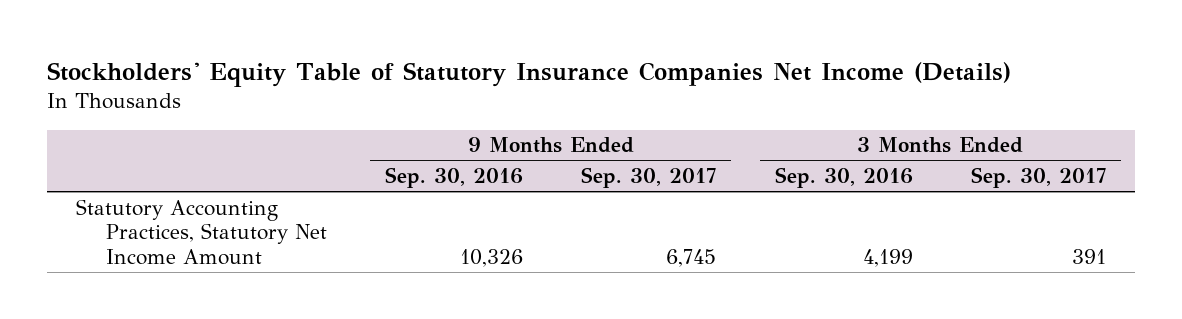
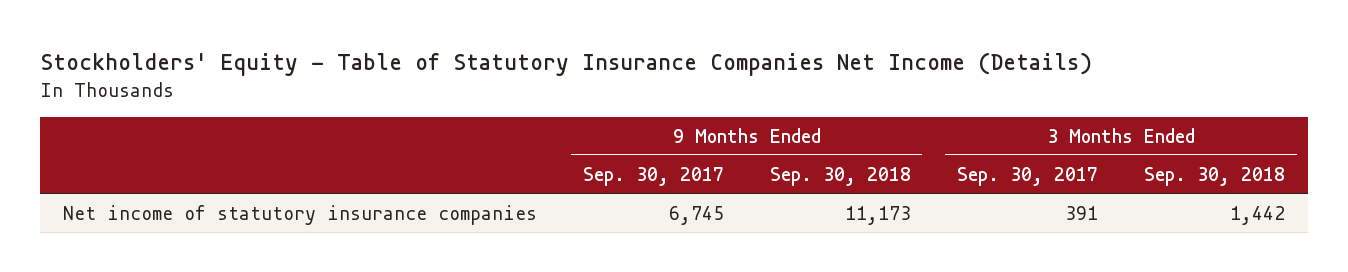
- Stockholders' Equity Table of Statutory Insurance Companies Net Income (Details)
+ Stockholders' Equity - Table of Statutory Insurance Companies Net Income (Details)
- | 9 Months Ended Sep. 30, 2016 | 9 Months Ended Sep. 30, 2017 | 3 Months Ended Sep. 30, 2016 | 3 Months Ended Sep. 30, 2017
+ | 9 Months Ended Sep. 30, 2017 | 9 Months Ended Sep. 30, 2018 | 3 Months Ended Sep. 30, 2017 | 3 Months Ended Sep. 30, 2018
- Statutory Accounting Practices, Statutory Net Income Amount | 10,326 | 6,745 | 4,199 | 391
+ Net income of statutory insurance companies | 6,745 | 11,173 | 391 | 1,442

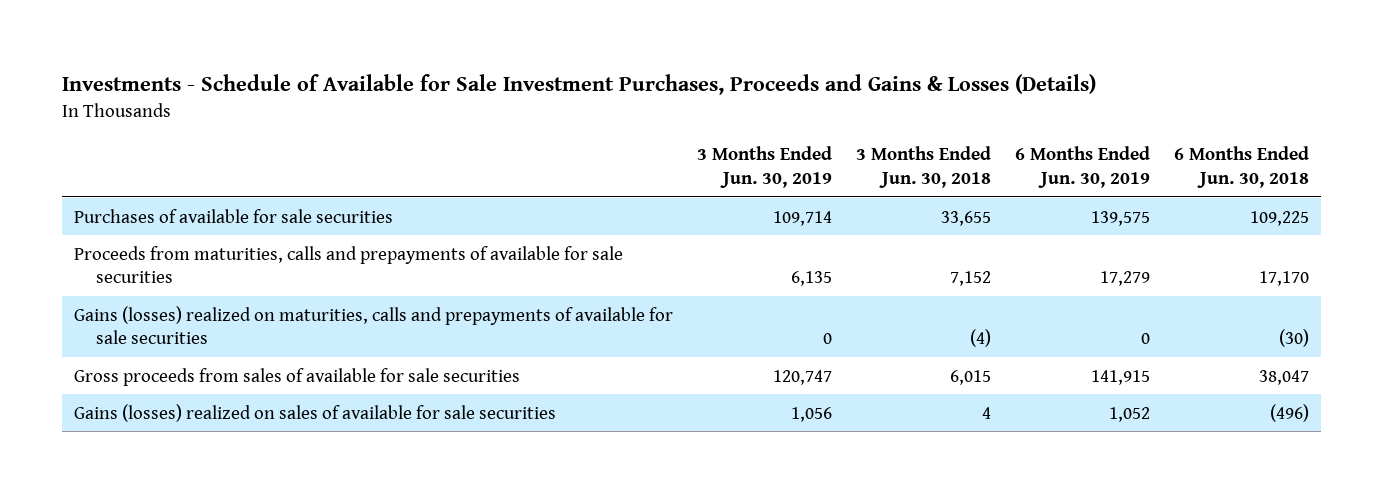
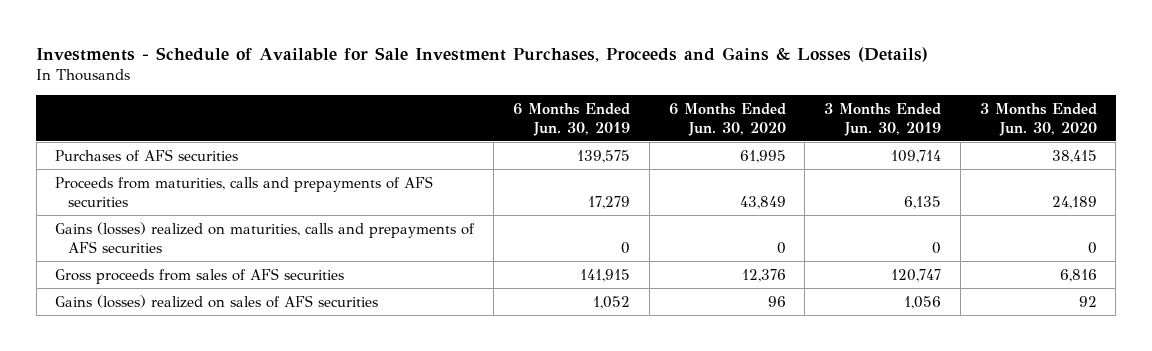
- | 3 Months Ended Jun. 30, 2019 | 3 Months Ended Jun. 30, 2018 | 6 Months Ended Jun. 30, 2019 | 6 Months Ended Jun. 30, 2018
+ | 6 Months Ended Jun. 30, 2019 | 6 Months Ended Jun. 30, 2020 | 3 Months Ended Jun. 30, 2019 | 3 Months Ended Jun. 30, 2020
- Purchases of available for sale securities | 109,714 | 33,655 | 139,575 | 109,225
- Proceeds from maturities, calls and prepayments of available for sale securities | 6,135 | 7,152 | 17,279 | 17,170
- Gains (losses) realized on maturities, calls and prepayments of available for sale securities | 0 | (4) | 0 | (30)
- Gross proceeds from sales of available for sale securities | 120,747 | 6,015 | 141,915 | 38,047
- Gains (losses) realized on sales of available for sale securities | 1,056 | 4 | 1,052 | (496)
+ Purchases of AFS securities | 139,575 | 61,995 | 109,714 | 38,415
+ Proceeds from maturities, calls and prepayments of AFS securities | 17,279 | 43,849 | 6,135 | 24,189
+ Gains (losses) realized on maturities, calls and prepayments of AFS securities | 0 | 0 | 0 | 0
+ Gross proceeds from sales of AFS securities | 141,915 | 12,376 | 120,747 | 6,816
+ Gains (losses) realized on sales of AFS securities | 1,052 | 96 | 1,056 | 92

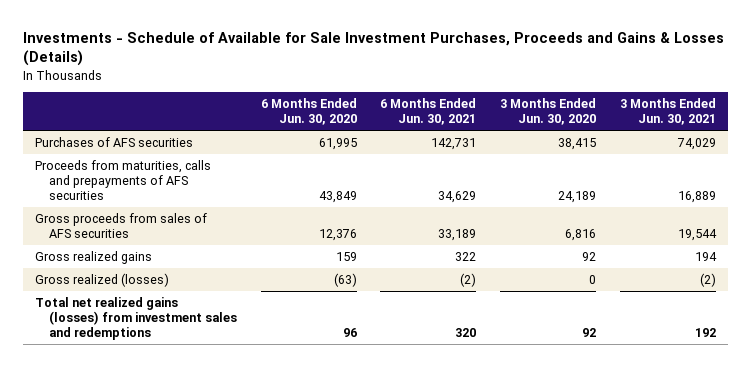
- | 6 Months Ended Jun. 30, 2019 | 6 Months Ended Jun. 30, 2020 | 3 Months Ended Jun. 30, 2019 | 3 Months Ended Jun. 30, 2020
+ | 6 Months Ended Jun. 30, 2020 | 6 Months Ended Jun. 30, 2021 | 3 Months Ended Jun. 30, 2020 | 3 Months Ended Jun. 30, 2021
- Gains (losses) realized on maturities, calls and prepayments of AFS securities | 0 | 0 | 0 | 0
- Gains (losses) realized on sales of AFS securities | 1,052 | 96 | 1,056 | 92
+ Gross realized gains | 159 | 322 | 92 | 194
+ Gross realized (losses) | (63) | (2) | 0 | (2)
+ Total net realized gains (losses) from investment sales and redemptions | 96 | 320 | 92 | 192

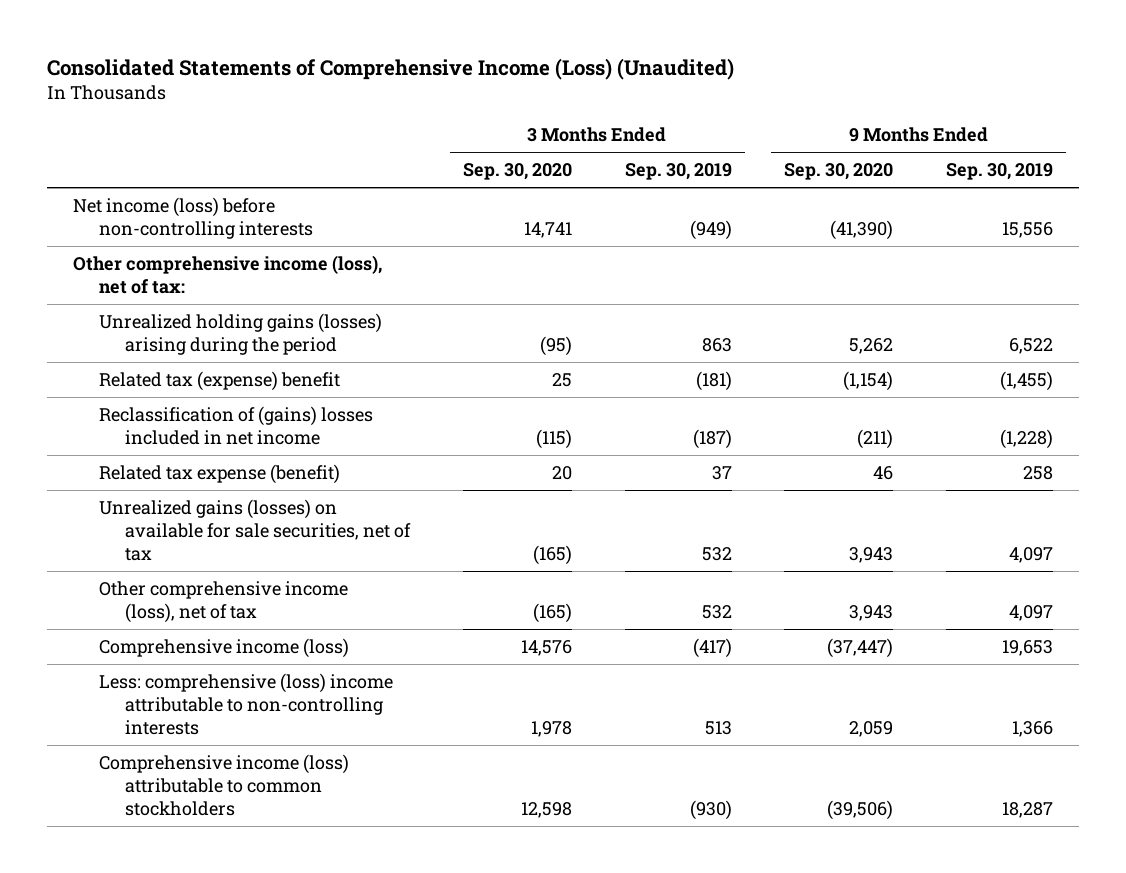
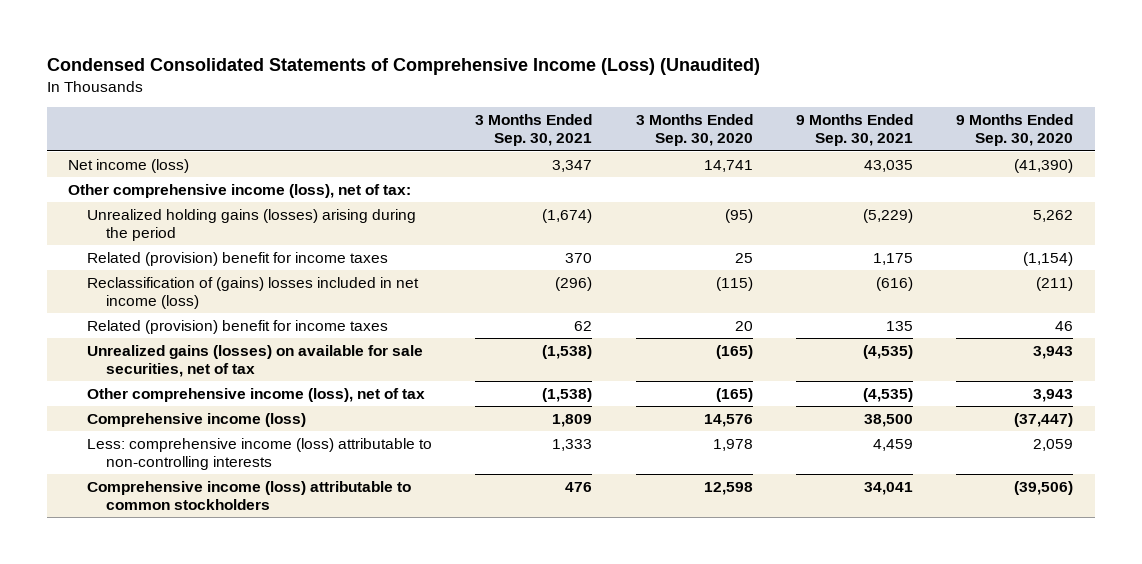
- Consolidated Statements of Comprehensive Income (Loss) (Unaudited)
+ Condensed Consolidated Statements of Comprehensive Income (Loss) (Unaudited)
- | 3 Months Ended Sep. 30, 2020 | 3 Months Ended Sep. 30, 2019 | 9 Months Ended Sep. 30, 2020 | 9 Months Ended Sep. 30, 2019
+ | 3 Months Ended Sep. 30, 2021 | 3 Months Ended Sep. 30, 2020 | 9 Months Ended Sep. 30, 2021 | 9 Months Ended Sep. 30, 2020
- Net income (loss) before non-controlling interests | 14,741 | (949) | (41,390) | 15,556
+ Net income (loss) | 3,347 | 14,741 | 43,035 | (41,390)
- Related tax (expense) benefit | 25 | (181) | (1,154) | (1,455)
- Reclassification of (gains) losses included in net income | (115) | (187) | (211) | (1,228)
- Related tax expense (benefit) | 20 | 37 | 46 | 258
+ Related (provision) benefit for income taxes | 370 | 25 | 1,175 | (1,154)
+ Reclassification of (gains) losses included in net income (loss) | (296) | (115) | (616) | (211)
+ Related (provision) benefit for income taxes | 62 | 20 | 135 | 46
- Less: comprehensive (loss) income attributable to non-controlling interests | 1,978 | 513 | 2,059 | 1,366
+ Less: comprehensive income (loss) attributable to non-controlling interests | 1,333 | 1,978 | 4,459 | 2,059

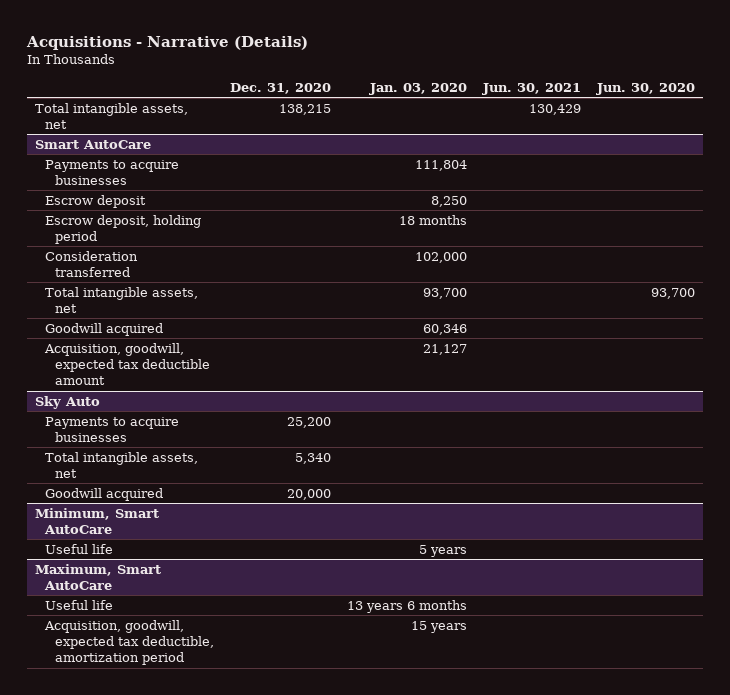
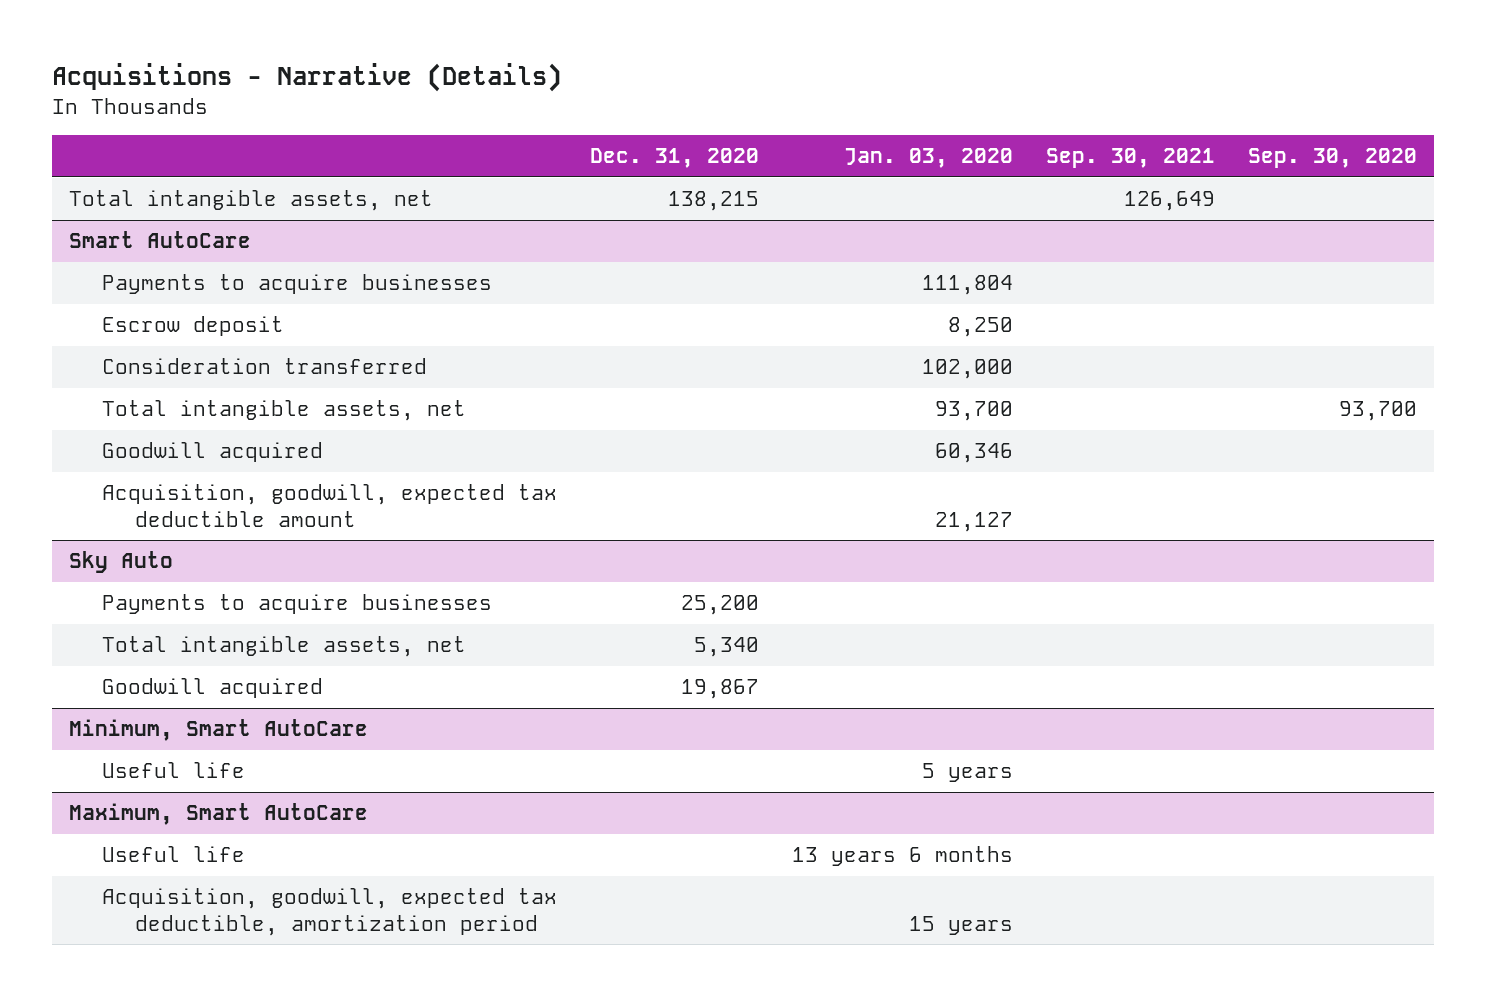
- | Dec. 31, 2020 | Jan. 03, 2020 | Jun. 30, 2021 | Jun. 30, 2020
+ | Dec. 31, 2020 | Jan. 03, 2020 | Sep. 30, 2021 | Sep. 30, 2020
@ Smart AutoCare
- Escrow deposit, holding period | | 18 months | |
@ Sky Auto
- Goodwill acquired | 20,000 | | |
+ Goodwill acquired | 19,867 | | |

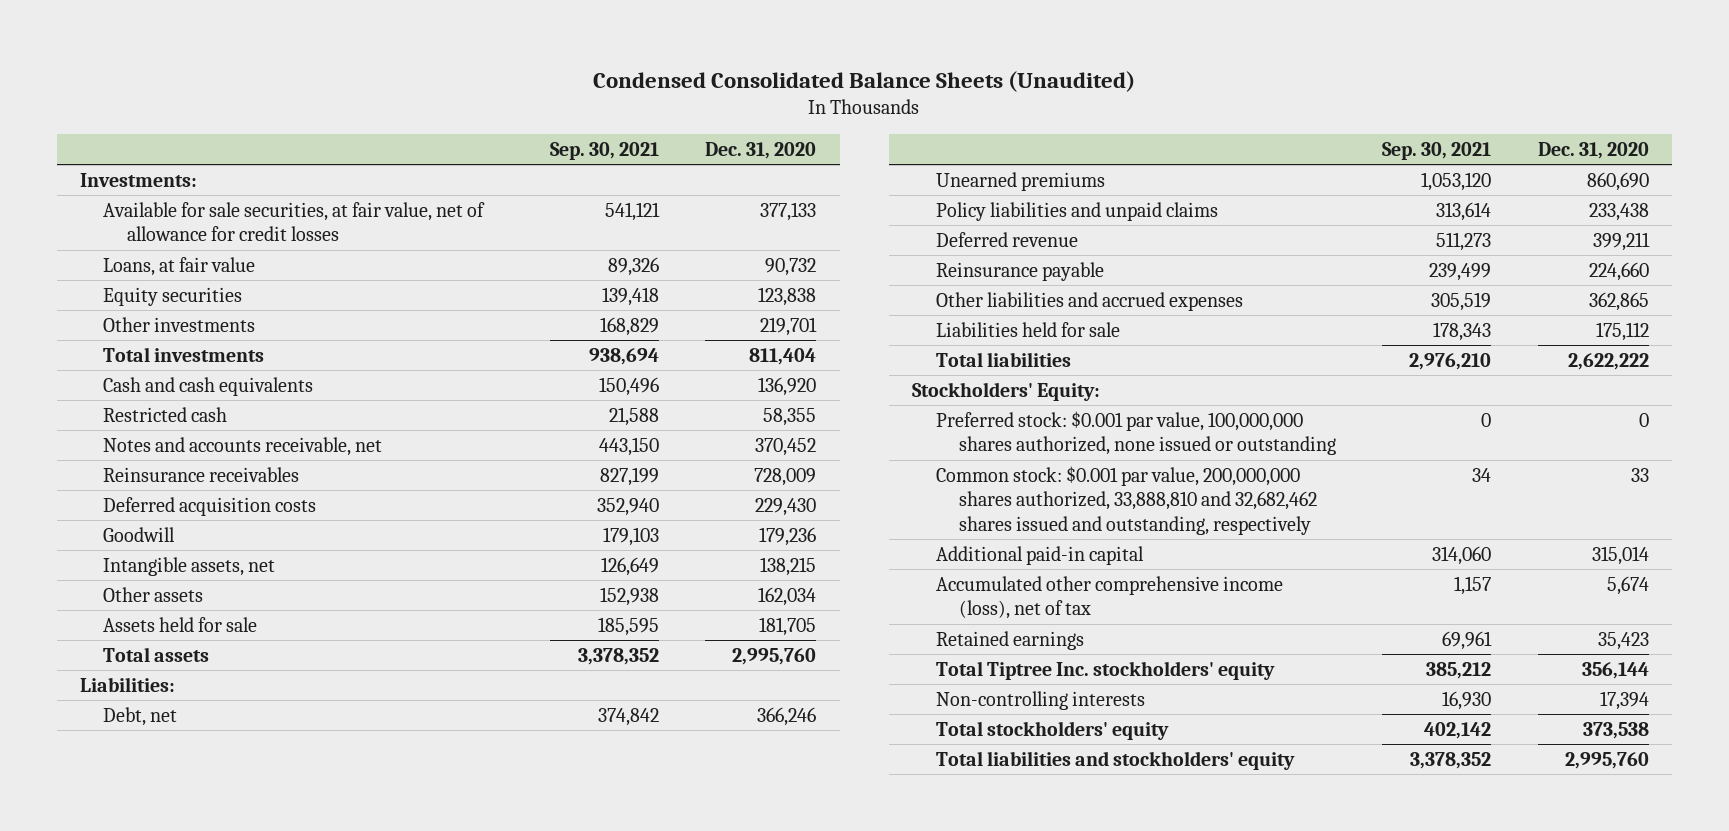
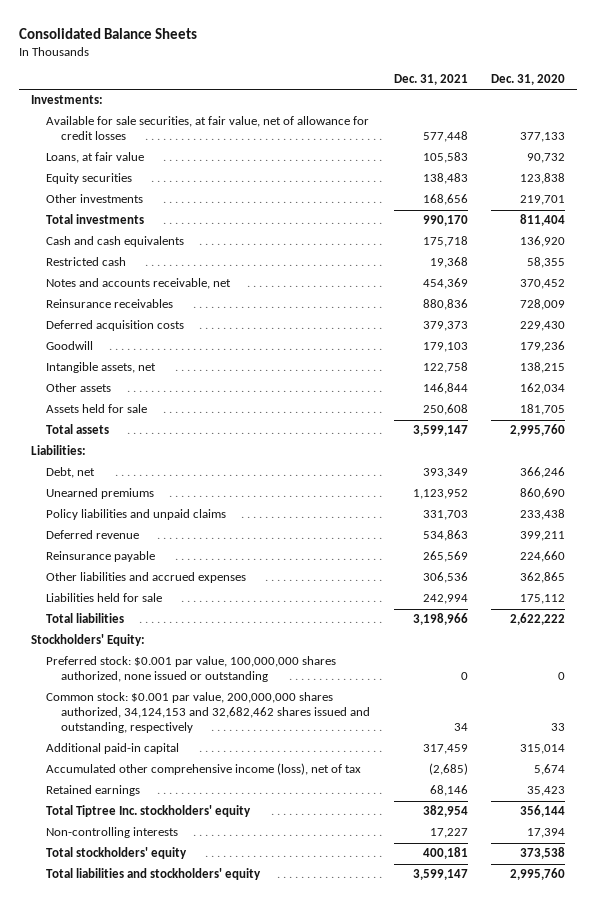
- Condensed Consolidated Balance Sheets (Unaudited)
+ Consolidated Balance Sheets
- | Sep. 30, 2021 | Dec. 31, 2020
+ | Dec. 31, 2021 | Dec. 31, 2020
- Common stock: $0.001 par value, 200,000,000 shares authorized, 33,888,810 and 32,682,462 shares issued and outstanding, respectively | 34 | 33
+ Common stock: $0.001 par value, 200,000,000 shares authorized, 34,124,153 and 32,682,462 shares issued and outstanding, respectively | 34 | 33

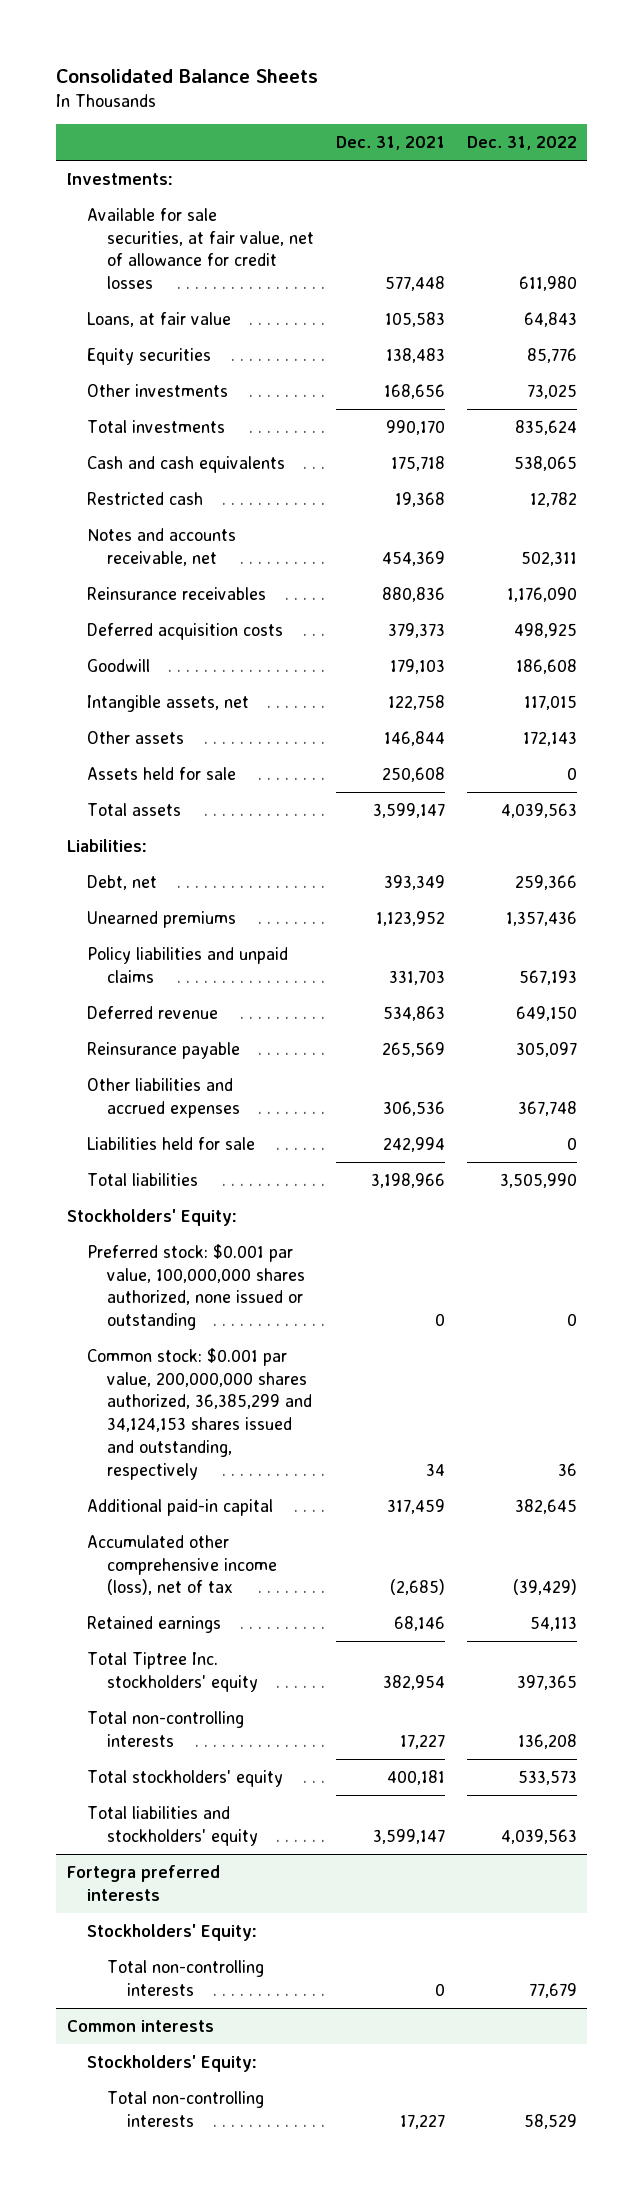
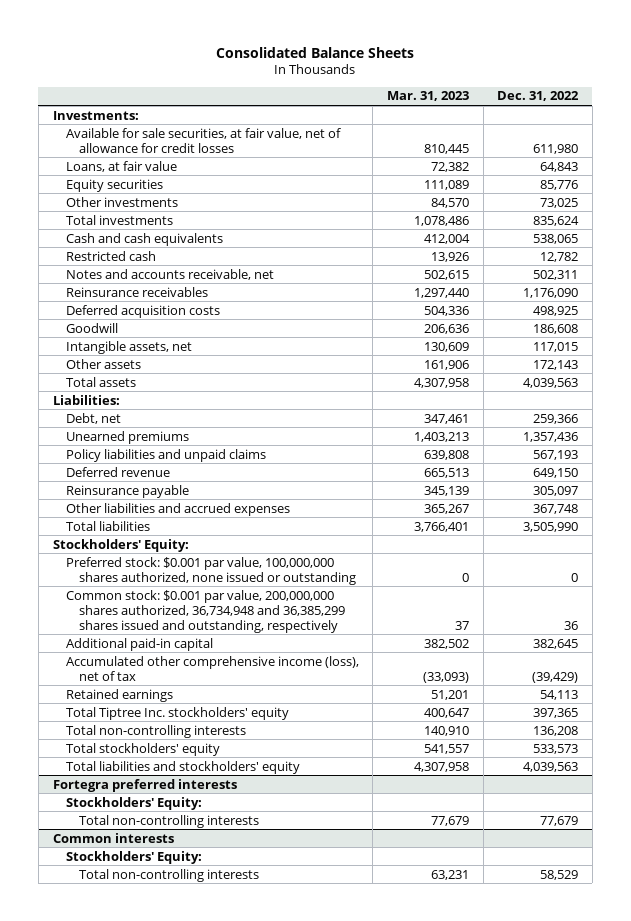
- | Dec. 31, 2021 | Dec. 31, 2022
+ | Mar. 31, 2023 | Dec. 31, 2022
- Assets held for sale | 250,608 | 0
- Liabilities held for sale | 242,994 | 0
- Common stock: $0.001 par value, 200,000,000 shares authorized, 36,385,299 and 34,124,153 shares issued and outstanding, respectively | 34 | 36
+ Common stock: $0.001 par value, 200,000,000 shares authorized, 36,734,948 and 36,385,299 shares issued and outstanding, respectively | 37 | 36

